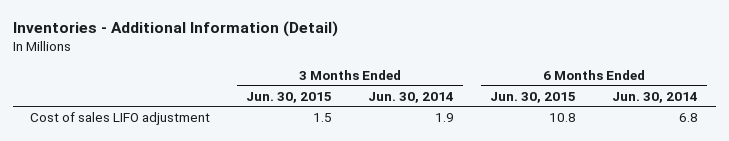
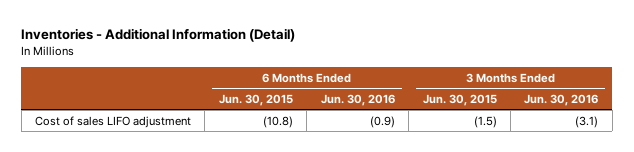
- | 3 Months Ended Jun. 30, 2015 | 3 Months Ended Jun. 30, 2014 | 6 Months Ended Jun. 30, 2015 | 6 Months Ended Jun. 30, 2014
+ | 6 Months Ended Jun. 30, 2015 | 6 Months Ended Jun. 30, 2016 | 3 Months Ended Jun. 30, 2015 | 3 Months Ended Jun. 30, 2016
- Cost of sales LIFO adjustment | 1.5 | 1.9 | 10.8 | 6.8
+ Cost of sales LIFO adjustment | (10.8) | (0.9) | (1.5) | (3.1)

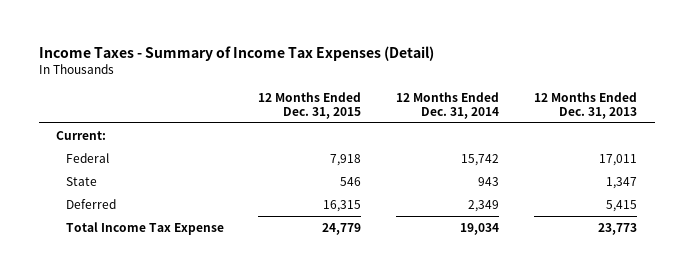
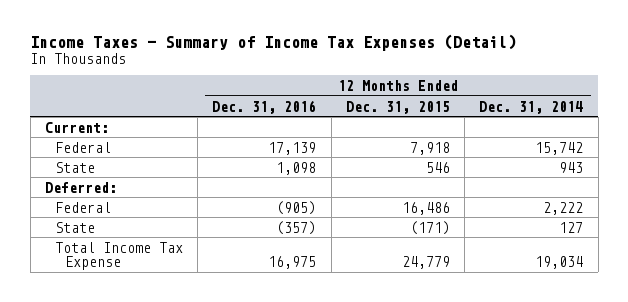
- | 12 Months Ended Dec. 31, 2015 | 12 Months Ended Dec. 31, 2014 | 12 Months Ended Dec. 31, 2013
+ | 12 Months Ended Dec. 31, 2016 | 12 Months Ended Dec. 31, 2015 | 12 Months Ended Dec. 31, 2014
- Deferred | 16,315 | 2,349 | 5,415
+ Deferred:
+ Federal | (905) | 16,486 | 2,222
+ State | (357) | (171) | 127

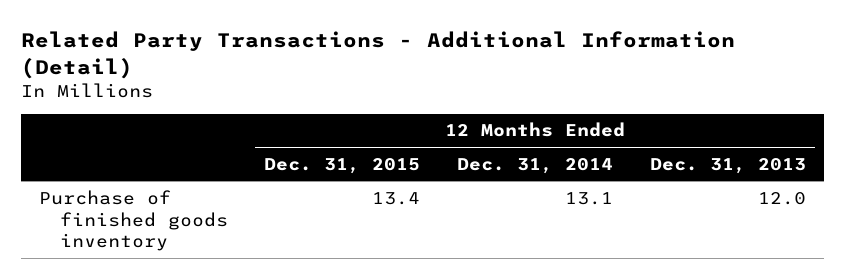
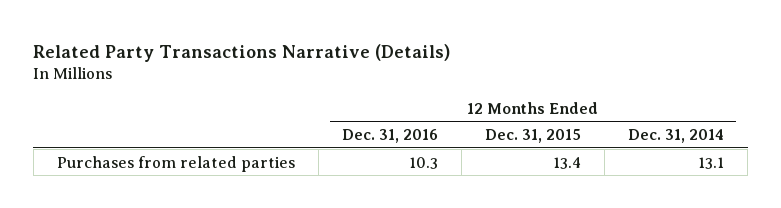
- Related Party Transactions - Additional Information (Detail)
+ Related Party Transactions Narrative (Details)
- | 12 Months Ended Dec. 31, 2015 | 12 Months Ended Dec. 31, 2014 | 12 Months Ended Dec. 31, 2013
+ | 12 Months Ended Dec. 31, 2016 | 12 Months Ended Dec. 31, 2015 | 12 Months Ended Dec. 31, 2014
- Purchase of finished goods inventory | 13.4 | 13.1 | 12.0
+ Purchases from related parties | 10.3 | 13.4 | 13.1

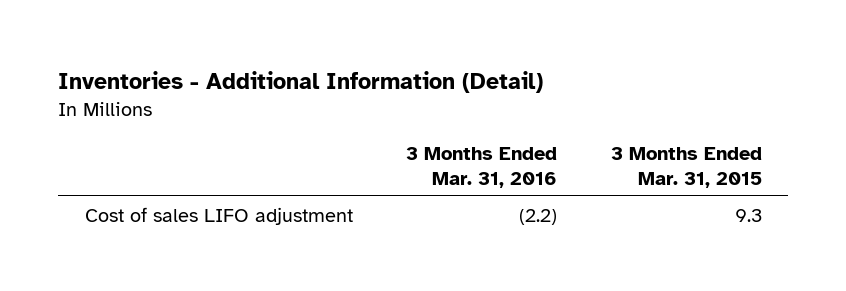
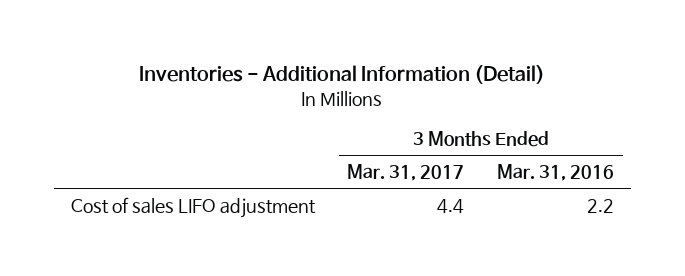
- | 3 Months Ended Mar. 31, 2016 | 3 Months Ended Mar. 31, 2015
+ | 3 Months Ended Mar. 31, 2017 | 3 Months Ended Mar. 31, 2016
- Cost of sales LIFO adjustment | (2.2) | 9.3
+ Cost of sales LIFO adjustment | 4.4 | 2.2

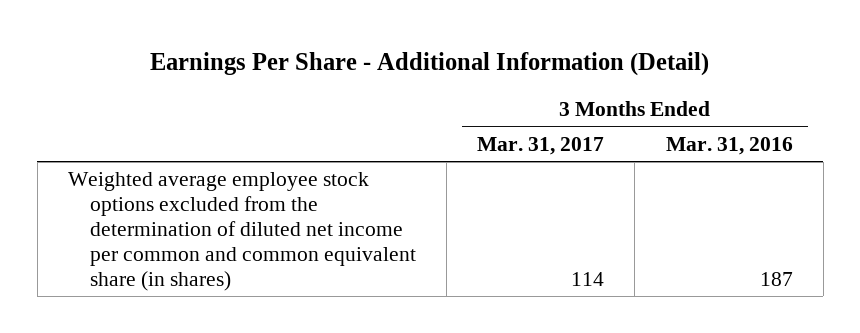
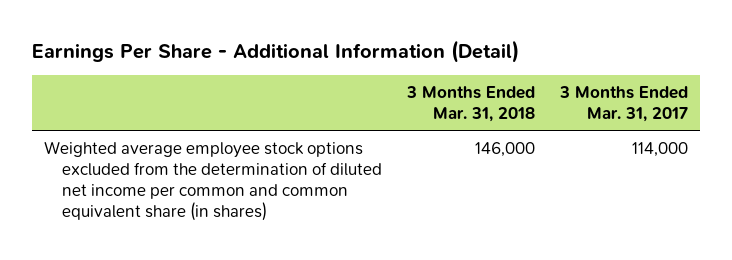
- | 3 Months Ended Mar. 31, 2017 | 3 Months Ended Mar. 31, 2016
+ | 3 Months Ended Mar. 31, 2018 | 3 Months Ended Mar. 31, 2017
- Weighted average employee stock options excluded from the determination of diluted net income per common and common equivalent share (in shares) | 114 | 187
+ Weighted average employee stock options excluded from the determination of diluted net income per common and common equivalent share (in shares) | 146,000 | 114,000

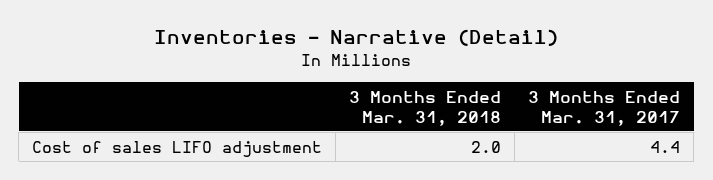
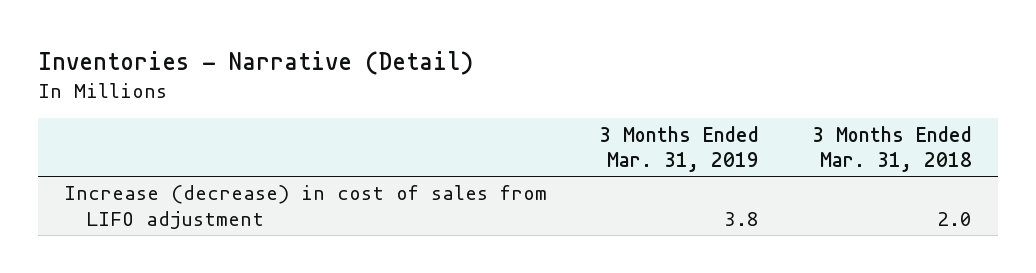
- | 3 Months Ended Mar. 31, 2018 | 3 Months Ended Mar. 31, 2017
+ | 3 Months Ended Mar. 31, 2019 | 3 Months Ended Mar. 31, 2018
- Cost of sales LIFO adjustment | 2.0 | 4.4
+ Increase (decrease) in cost of sales from LIFO adjustment | 3.8 | 2.0

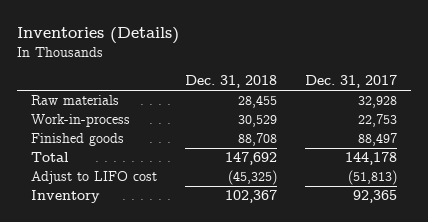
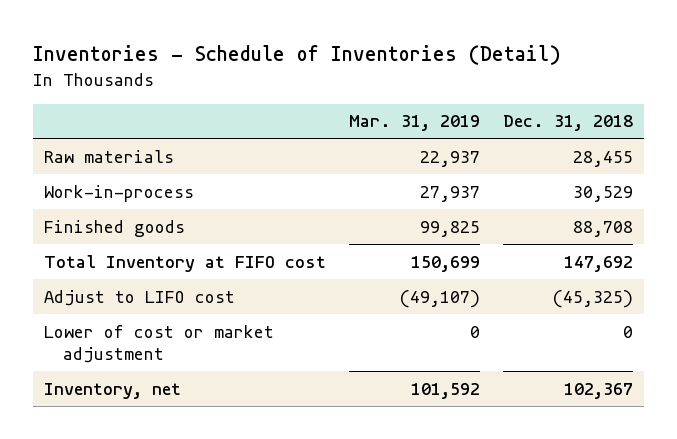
- Inventories (Details)
+ Inventories - Schedule of Inventories (Detail)
- | Dec. 31, 2018 | Dec. 31, 2017
+ | Mar. 31, 2019 | Dec. 31, 2018
- Total | 147,692 | 144,178
+ Total Inventory at FIFO cost | 150,699 | 147,692
- Inventory | 102,367 | 92,365
+ Lower of cost or market adjustment | 0 | 0
+ Inventory, net | 101,592 | 102,367

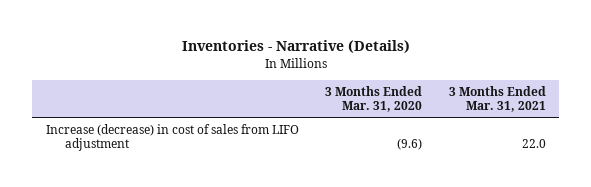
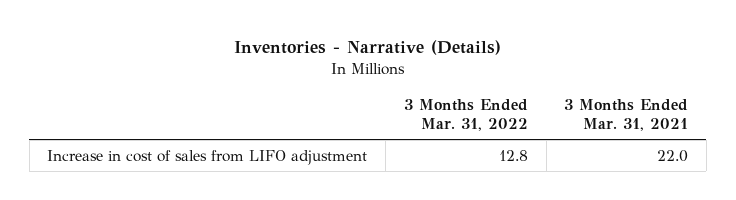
- | 3 Months Ended Mar. 31, 2020 | 3 Months Ended Mar. 31, 2021
+ | 3 Months Ended Mar. 31, 2022 | 3 Months Ended Mar. 31, 2021
- Increase (decrease) in cost of sales from LIFO adjustment | (9.6) | 22.0
+ Increase in cost of sales from LIFO adjustment | 12.8 | 22.0

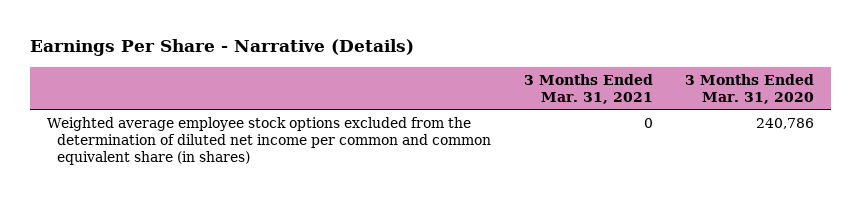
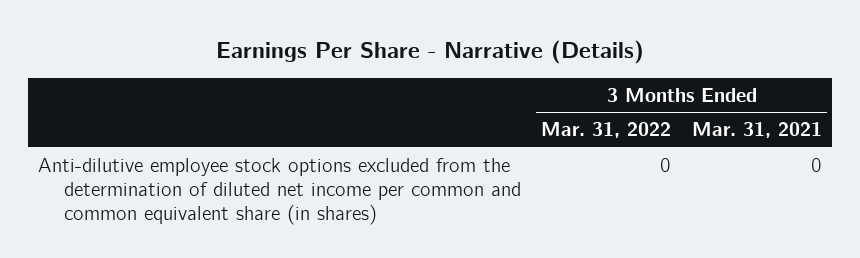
- | 3 Months Ended Mar. 31, 2021 | 3 Months Ended Mar. 31, 2020
+ | 3 Months Ended Mar. 31, 2022 | 3 Months Ended Mar. 31, 2021
- Weighted average employee stock options excluded from the determination of diluted net income per common and common equivalent share (in shares) | 0 | 240,786
+ Anti-dilutive employee stock options excluded from the determination of diluted net income per common and common equivalent share (in shares) | 0 | 0

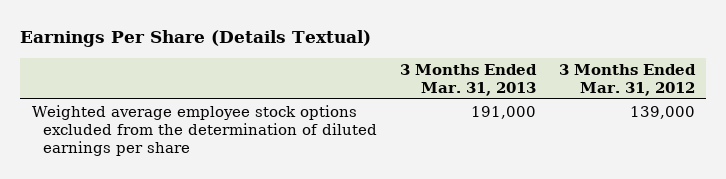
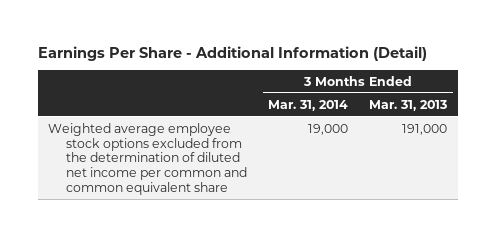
- Earnings Per Share (Details Textual)
+ Earnings Per Share - Additional Information (Detail)
- | 3 Months Ended Mar. 31, 2013 | 3 Months Ended Mar. 31, 2012
+ | 3 Months Ended Mar. 31, 2014 | 3 Months Ended Mar. 31, 2013
- Weighted average employee stock options excluded from the determination of diluted earnings per share | 191,000 | 139,000
+ Weighted average employee stock options excluded from the determination of diluted net income per common and common equivalent share | 19,000 | 191,000

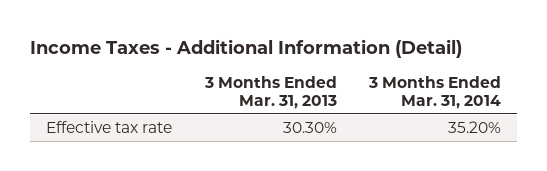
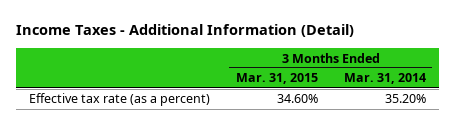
- | 3 Months Ended Mar. 31, 2013 | 3 Months Ended Mar. 31, 2014
+ | 3 Months Ended Mar. 31, 2015 | 3 Months Ended Mar. 31, 2014
- Effective tax rate | 30.30% | 35.20%
+ Effective tax rate (as a percent) | 34.60% | 35.20%

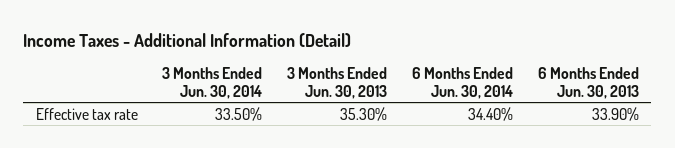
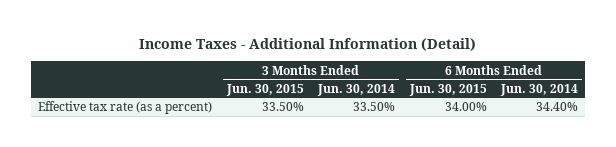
- | 3 Months Ended Jun. 30, 2014 | 3 Months Ended Jun. 30, 2013 | 6 Months Ended Jun. 30, 2014 | 6 Months Ended Jun. 30, 2013
+ | 3 Months Ended Jun. 30, 2015 | 3 Months Ended Jun. 30, 2014 | 6 Months Ended Jun. 30, 2015 | 6 Months Ended Jun. 30, 2014
- Effective tax rate | 33.50% | 35.30% | 34.40% | 33.90%
+ Effective tax rate (as a percent) | 33.50% | 33.50% | 34.00% | 34.40%

